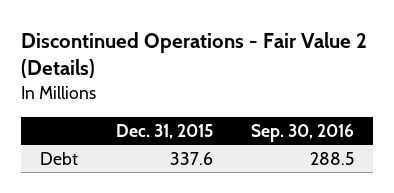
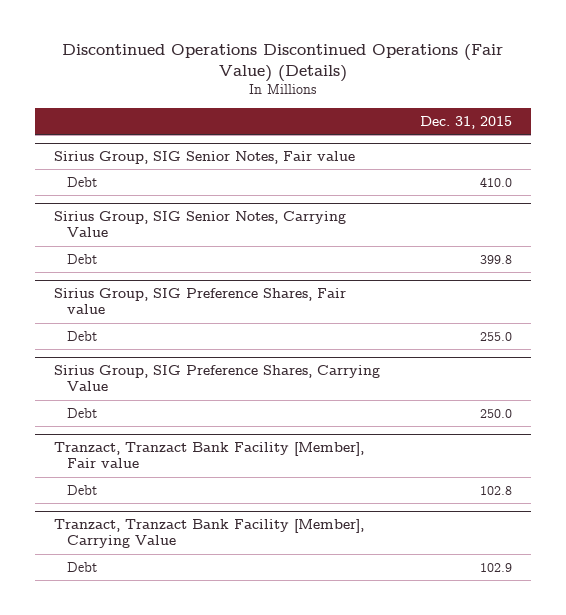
- Discontinued Operations - Fair Value 2 (Details)
+ Discontinued Operations Discontinued Operations (Fair Value) (Details)
- | Dec. 31, 2015 | Sep. 30, 2016
+ | Dec. 31, 2015
- Debt | 337.6 | 288.5
+ Sirius Group, SIG Senior Notes, Fair value
+ Debt | 410.0
+ Sirius Group, SIG Senior Notes, Carrying Value
+ Debt | 399.8
+ Sirius Group, SIG Preference Shares, Fair value
+ Debt | 255.0
+ Sirius Group, SIG Preference Shares, Carrying Value
+ Debt | 250.0
+ Tranzact, Tranzact Bank Facility [Member], Fair value
+ Debt | 102.8
+ Tranzact, Tranzact Bank Facility [Member], Carrying Value
+ Debt | 102.9

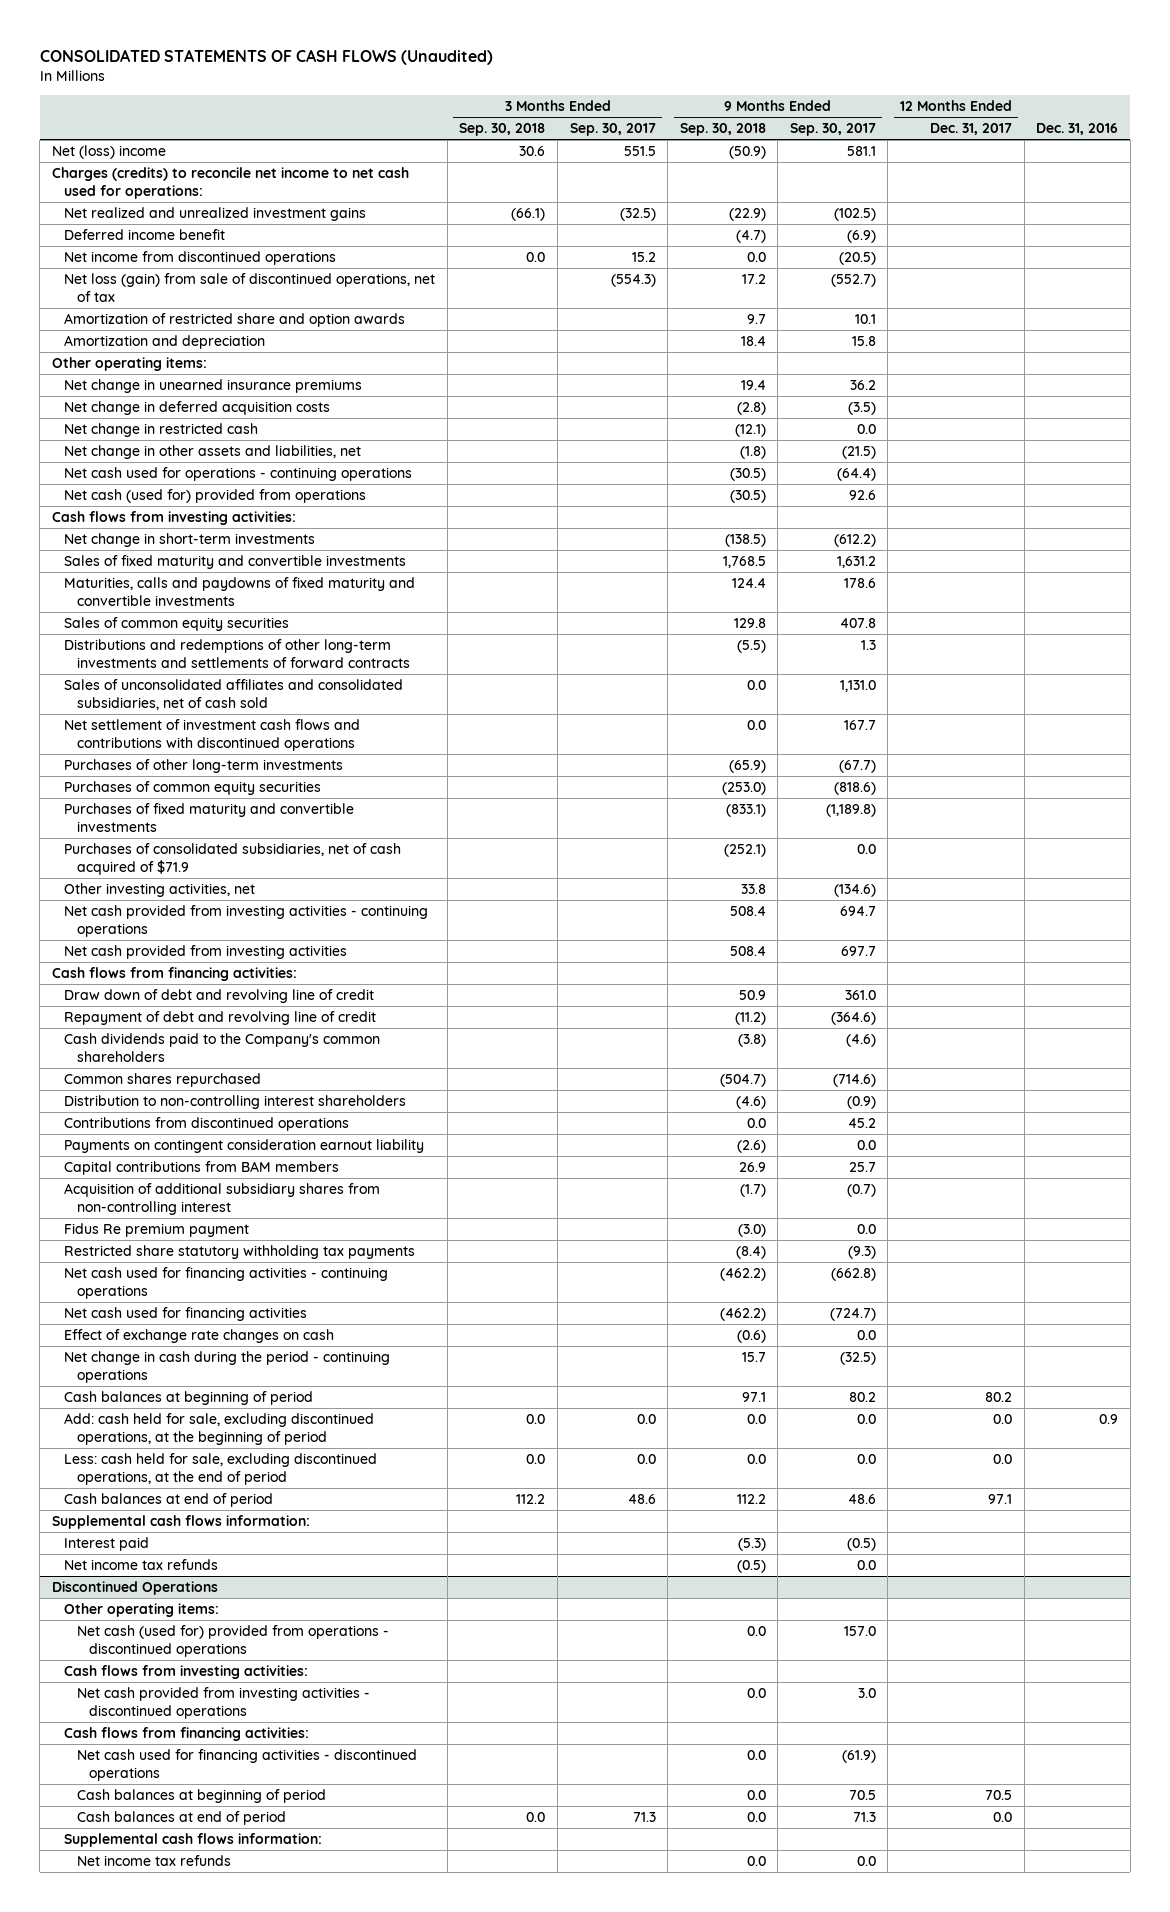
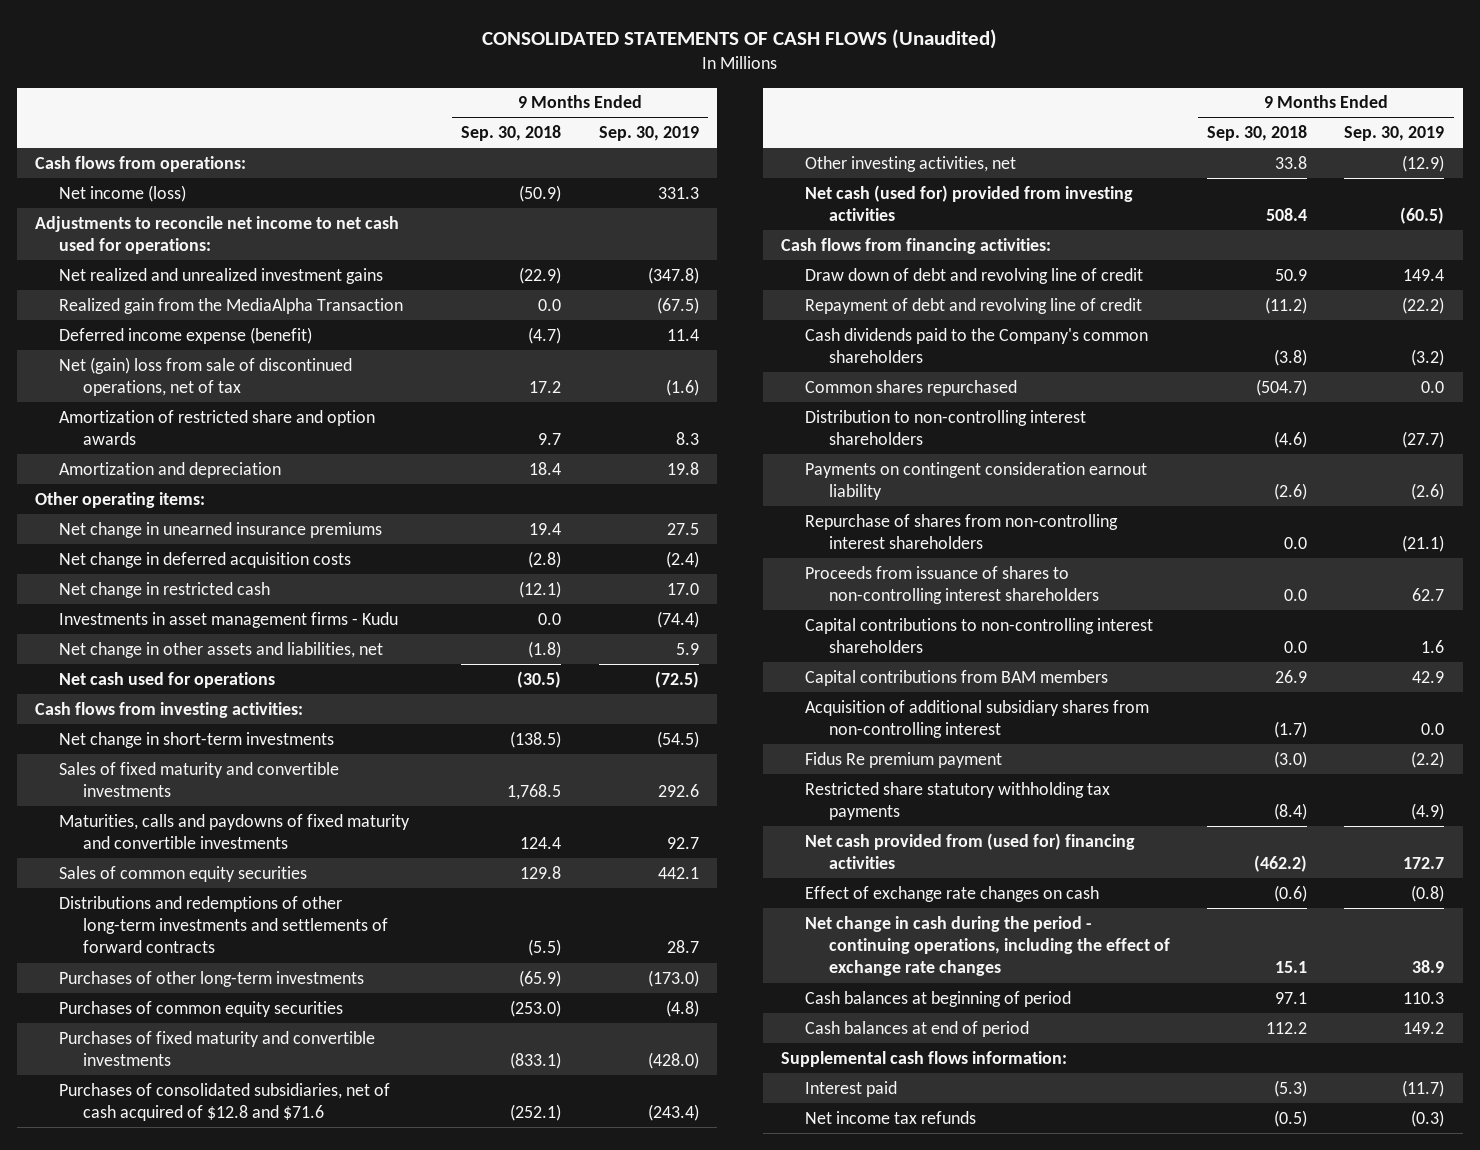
- | 3 Months Ended Sep. 30, 2018 | 3 Months Ended Sep. 30, 2017 | 9 Months Ended Sep. 30, 2018 | 9 Months Ended Sep. 30, 2017 | 12 Months Ended Dec. 31, 2017 | Dec. 31, 2016
+ | 9 Months Ended Sep. 30, 2018 | 9 Months Ended Sep. 30, 2019
- Net (loss) income | 30.6 | 551.5 | (50.9) | 581.1 | |
- Charges (credits) to reconcile net income to net cash used for operations:
+ Cash flows from operations:
+ Net income (loss) | (50.9) | 331.3
+ Adjustments to reconcile net income to net cash used for operations:
- Deferred income benefit | | | (4.7) | (6.9) | |
- Net income from discontinued operations | 0.0 | 15.2 | 0.0 | (20.5) | |
- Net loss (gain) from sale of discontinued operations, net of tax | | (554.3) | 17.2 | (552.7) | |
+ Realized gain from the MediaAlpha Transaction | 0.0 | (67.5)
+ Deferred income expense (benefit) | (4.7) | 11.4
+ Net (gain) loss from sale of discontinued operations, net of tax | 17.2 | (1.6)
+ Investments in asset management firms - Kudu | 0.0 | (74.4)
- Net cash used for operations - continuing operations | | | (30.5) | (64.4) | |
- Net cash (used for) provided from operations | | | (30.5) | 92.6 | |
+ Net cash used for operations | (30.5) | (72.5)
- Sales of unconsolidated affiliates and consolidated subsidiaries, net of cash sold | | | 0.0 | 1,131.0 | |
- Net settlement of investment cash flows and contributions with discontinued operations | | | 0.0 | 167.7 | |
- Purchases of consolidated subsidiaries, net of cash acquired of $71.9 | | | (252.1) | 0.0 | |
+ Purchases of consolidated subsidiaries, net of cash acquired of $12.8 and $71.6 | (252.1) | (243.4)
- Net cash provided from investing activities - continuing operations | | | 508.4 | 694.7 | |
- Net cash provided from investing activities | | | 508.4 | 697.7 | |
+ Net cash (used for) provided from investing activities | 508.4 | (60.5)
- Contributions from discontinued operations | | | 0.0 | 45.2 | |
+ Repurchase of shares from non-controlling interest shareholders | 0.0 | (21.1)
+ Proceeds from issuance of shares to non-controlling interest shareholders | 0.0 | 62.7
+ Capital contributions to non-controlling interest shareholders | 0.0 | 1.6
- Net cash used for financing activities - continuing operations | | | (462.2) | (662.8) | |
- Net cash used for financing activities | | | (462.2) | (724.7) | |
+ Net cash provided from (used for) financing activities | (462.2) | 172.7
- Net change in cash during the period - continuing operations | | | 15.7 | (32.5) | |
+ Net change in cash during the period - continuing operations, including the effect of exchange rate changes | 15.1 | 38.9
- Add: cash held for sale, excluding discontinued operations, at the beginning of period | 0.0 | 0.0 | 0.0 | 0.0 | 0.0 | 0.9
- Less: cash held for sale, excluding discontinued operations, at the end of period | 0.0 | 0.0 | 0.0 | 0.0 | 0.0 |
- Discontinued Operations
- Other operating items:
- Net cash (used for) provided from operations - discontinued operations | | | 0.0 | 157.0 | |
- Cash flows from investing activities:
- Net cash provided from investing activities - discontinued operations | | | 0.0 | 3.0 | |
- Cash flows from financing activities:
- Net cash used for financing activities - discontinued operations | | | 0.0 | (61.9) | |
- Cash balances at beginning of period | | | 0.0 | 70.5 | 70.5 |
- Cash balances at end of period | 0.0 | 71.3 | 0.0 | 71.3 | 0.0 |
- Supplemental cash flows information:
- Net income tax refunds | | | 0.0 | 0.0 | |

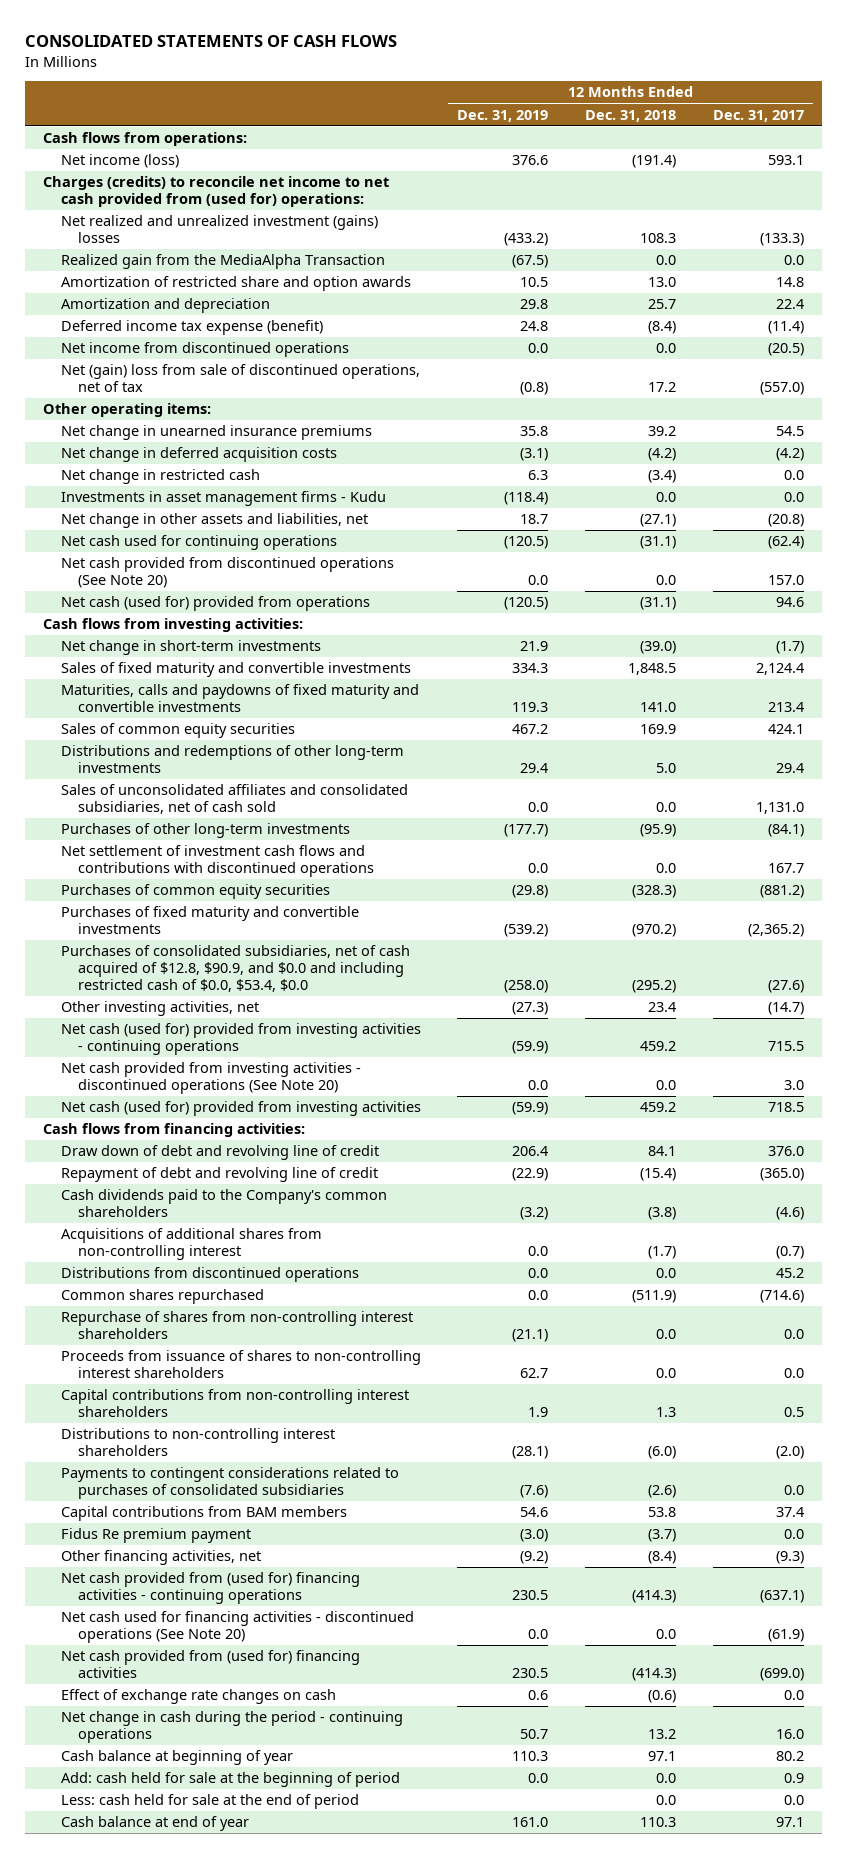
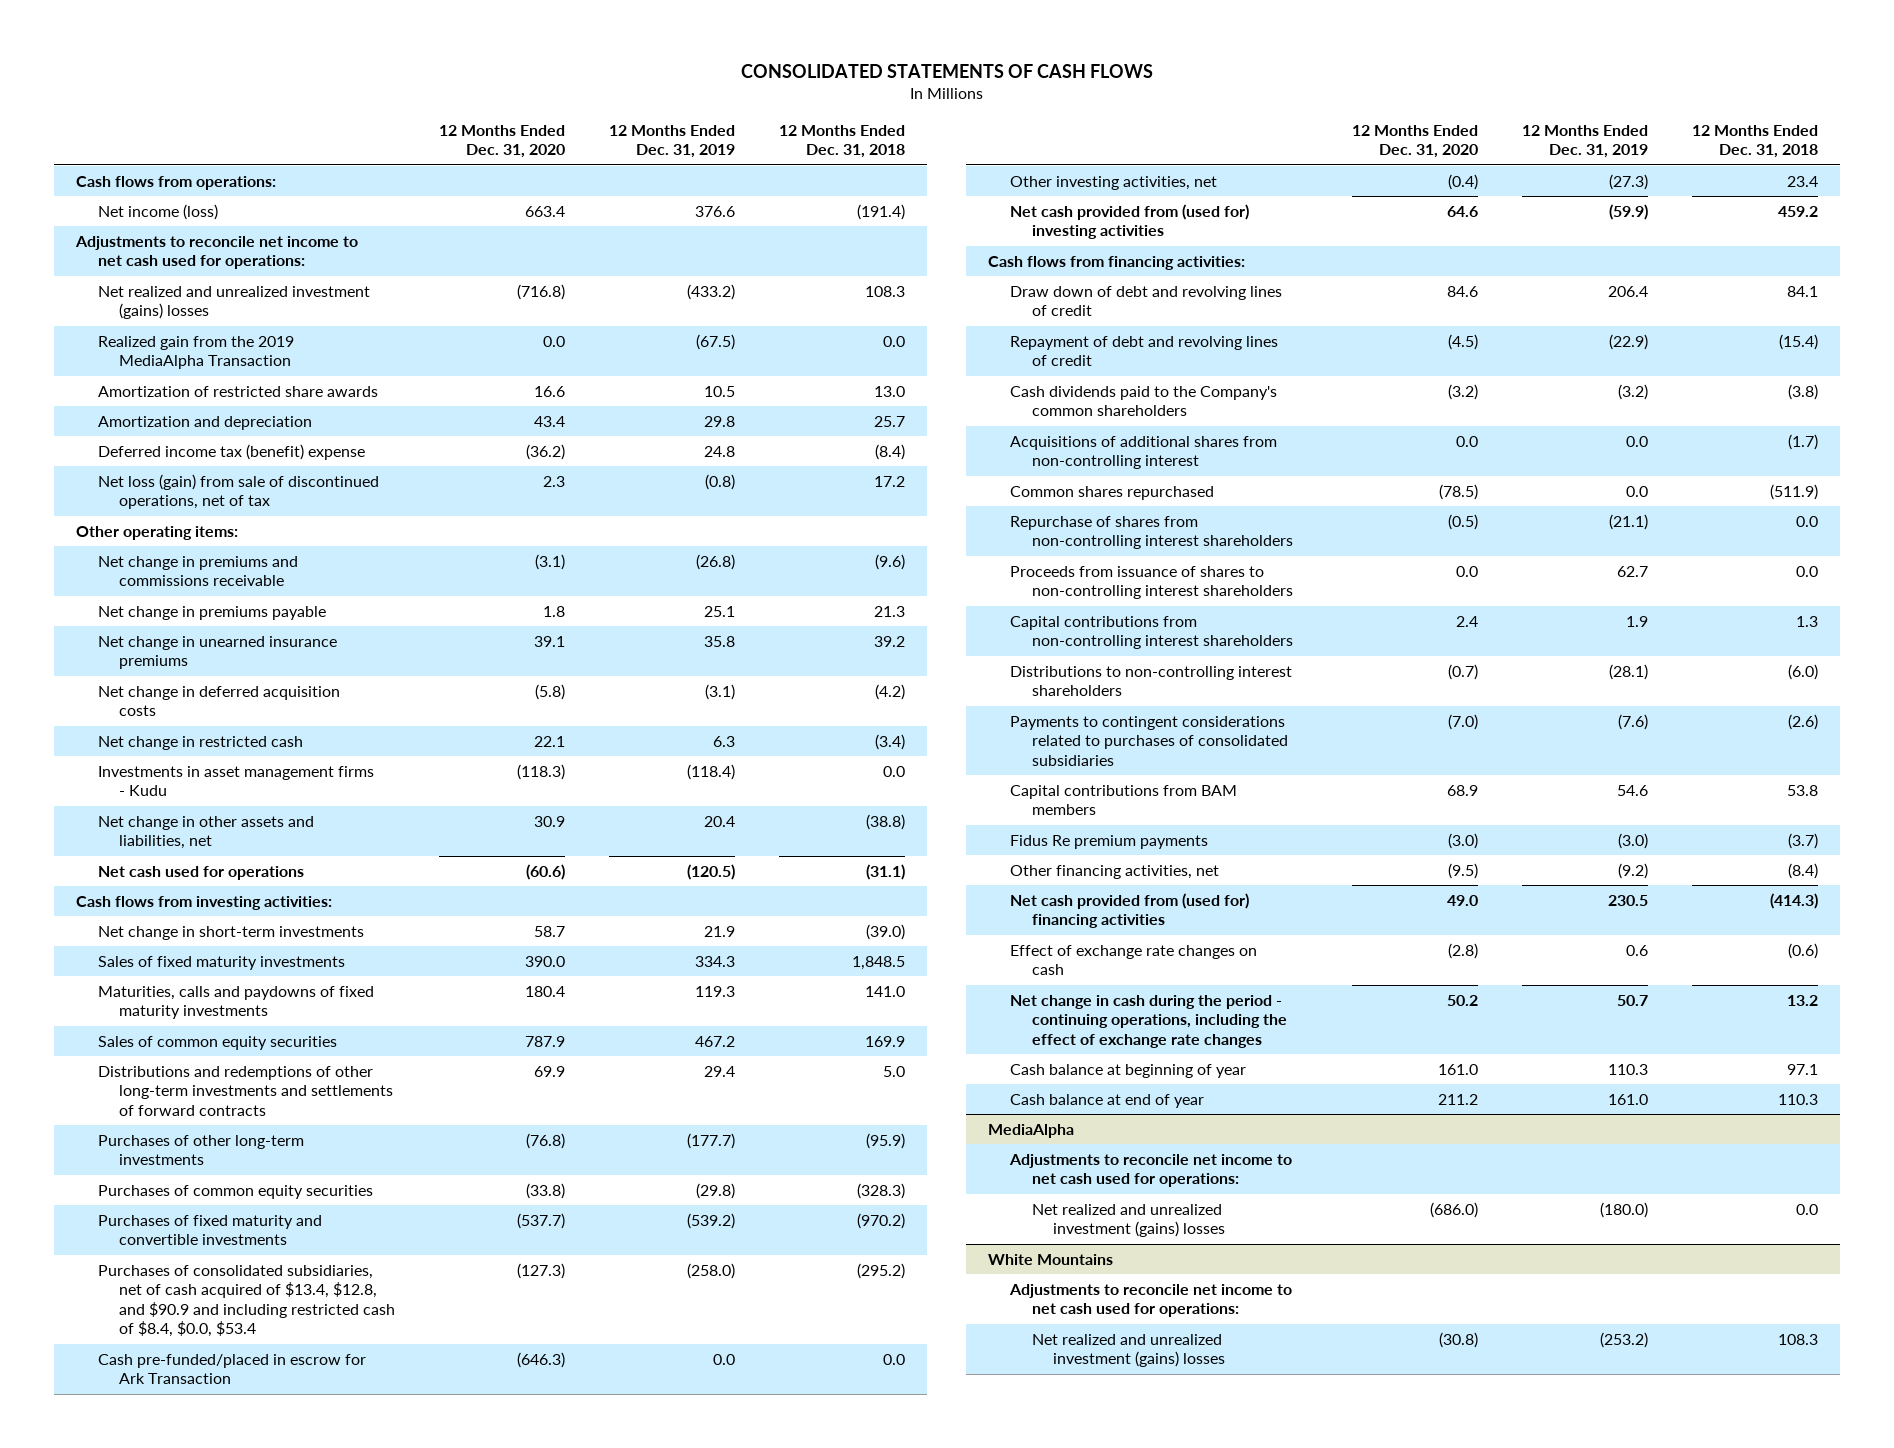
- | 12 Months Ended Dec. 31, 2019 | 12 Months Ended Dec. 31, 2018 | 12 Months Ended Dec. 31, 2017
+ | 12 Months Ended Dec. 31, 2020 | 12 Months Ended Dec. 31, 2019 | 12 Months Ended Dec. 31, 2018
- Charges (credits) to reconcile net income to net cash provided from (used for) operations:
+ Adjustments to reconcile net income to net cash used for operations:
- Realized gain from the MediaAlpha Transaction | (67.5) | 0.0 | 0.0
- Amortization of restricted share and option awards | 10.5 | 13.0 | 14.8
+ Realized gain from the 2019 MediaAlpha Transaction | 0.0 | (67.5) | 0.0
+ Amortization of restricted share awards | 16.6 | 10.5 | 13.0
- Deferred income tax expense (benefit) | 24.8 | (8.4) | (11.4)
- Net income from discontinued operations | 0.0 | 0.0 | (20.5)
- Net (gain) loss from sale of discontinued operations, net of tax | (0.8) | 17.2 | (557.0)
+ Deferred income tax (benefit) expense | (36.2) | 24.8 | (8.4)
+ Net loss (gain) from sale of discontinued operations, net of tax | 2.3 | (0.8) | 17.2
+ Net change in premiums and commissions receivable | (3.1) | (26.8) | (9.6)
+ Net change in premiums payable | 1.8 | 25.1 | 21.3
- Net change in other assets and liabilities, net | 18.7 | (27.1) | (20.8)
- Net cash used for continuing operations | (120.5) | (31.1) | (62.4)
- Net cash provided from discontinued operations (See Note 20) | 0.0 | 0.0 | 157.0
- Net cash (used for) provided from operations | (120.5) | (31.1) | 94.6
+ Net change in other assets and liabilities, net | 30.9 | 20.4 | (38.8)
+ Net cash used for operations | (60.6) | (120.5) | (31.1)
- Sales of fixed maturity and convertible investments | 334.3 | 1,848.5 | 2,124.4
- Maturities, calls and paydowns of fixed maturity and convertible investments | 119.3 | 141.0 | 213.4
+ Sales of fixed maturity investments | 390.0 | 334.3 | 1,848.5
+ Maturities, calls and paydowns of fixed maturity investments | 180.4 | 119.3 | 141.0
- Distributions and redemptions of other long-term investments | 29.4 | 5.0 | 29.4
- Sales of unconsolidated affiliates and consolidated subsidiaries, net of cash sold | 0.0 | 0.0 | 1,131.0
+ Distributions and redemptions of other long-term investments and settlements of forward contracts | 69.9 | 29.4 | 5.0
- Net settlement of investment cash flows and contributions with discontinued operations | 0.0 | 0.0 | 167.7
- Purchases of consolidated subsidiaries, net of cash acquired of $12.8, $90.9, and $0.0 and including restricted cash of $0.0, $53.4, $0.0 | (258.0) | (295.2) | (27.6)
+ Purchases of consolidated subsidiaries, net of cash acquired of $13.4, $12.8, and $90.9 and including restricted cash of $8.4, $0.0, $53.4 | (127.3) | (258.0) | (295.2)
+ Cash pre-funded/placed in escrow for Ark Transaction | (646.3) | 0.0 | 0.0
- Net cash (used for) provided from investing activities - continuing operations | (59.9) | 459.2 | 715.5
- Net cash provided from investing activities - discontinued operations (See Note 20) | 0.0 | 0.0 | 3.0
- Net cash (used for) provided from investing activities | (59.9) | 459.2 | 718.5
+ Net cash provided from (used for) investing activities | 64.6 | (59.9) | 459.2
- Draw down of debt and revolving line of credit | 206.4 | 84.1 | 376.0
- Repayment of debt and revolving line of credit | (22.9) | (15.4) | (365.0)
+ Draw down of debt and revolving lines of credit | 84.6 | 206.4 | 84.1
+ Repayment of debt and revolving lines of credit | (4.5) | (22.9) | (15.4)
- Distributions from discontinued operations | 0.0 | 0.0 | 45.2
- Fidus Re premium payment | (3.0) | (3.7) | 0.0
+ Fidus Re premium payments | (3.0) | (3.0) | (3.7)
- Net cash provided from (used for) financing activities - continuing operations | 230.5 | (414.3) | (637.1)
- Net cash used for financing activities - discontinued operations (See Note 20) | 0.0 | 0.0 | (61.9)
- Net change in cash during the period - continuing operations | 50.7 | 13.2 | 16.0
+ Net change in cash during the period - continuing operations, including the effect of exchange rate changes | 50.2 | 50.7 | 13.2
- Add: cash held for sale at the beginning of period | 0.0 | 0.0 | 0.9
- Less: cash held for sale at the end of period | | 0.0 | 0.0
+ MediaAlpha
+ Adjustments to reconcile net income to net cash used for operations:
+ Net realized and unrealized investment (gains) losses | (686.0) | (180.0) | 0.0
+ White Mountains
+ Adjustments to reconcile net income to net cash used for operations:
+ Net realized and unrealized investment (gains) losses | (30.8) | (253.2) | 108.3

